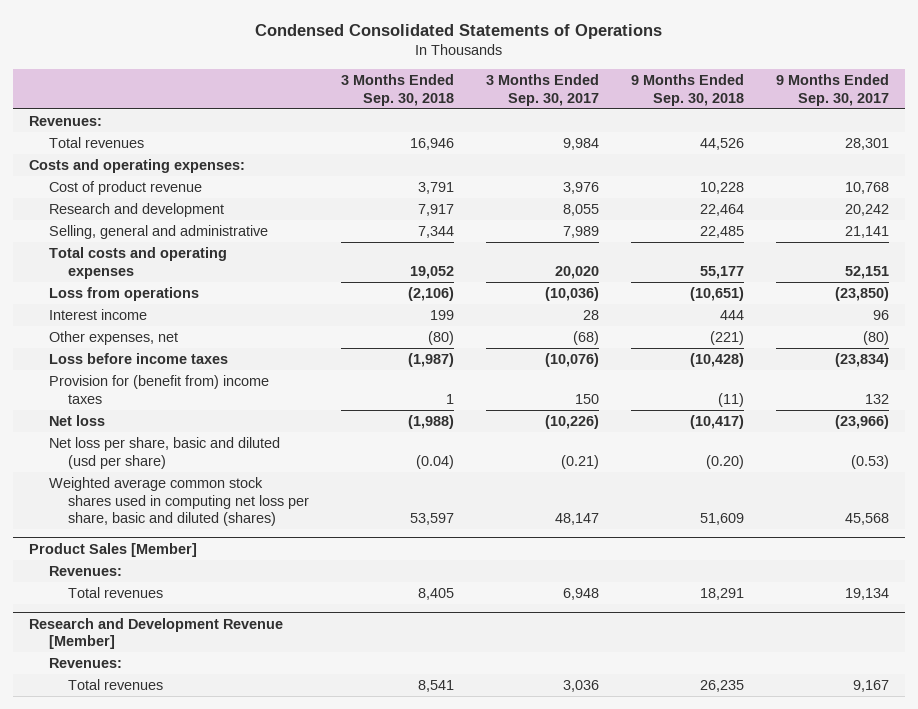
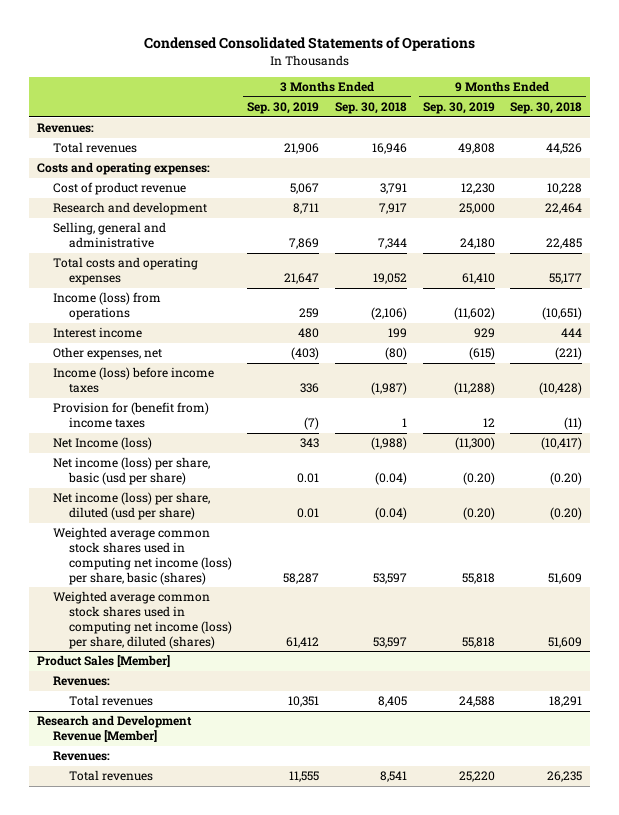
- | 3 Months Ended Sep. 30, 2018 | 3 Months Ended Sep. 30, 2017 | 9 Months Ended Sep. 30, 2018 | 9 Months Ended Sep. 30, 2017
+ | 3 Months Ended Sep. 30, 2019 | 3 Months Ended Sep. 30, 2018 | 9 Months Ended Sep. 30, 2019 | 9 Months Ended Sep. 30, 2018
- Loss from operations | (2,106) | (10,036) | (10,651) | (23,850)
+ Income (loss) from operations | 259 | (2,106) | (11,602) | (10,651)
- Loss before income taxes | (1,987) | (10,076) | (10,428) | (23,834)
+ Income (loss) before income taxes | 336 | (1,987) | (11,288) | (10,428)
- Net loss | (1,988) | (10,226) | (10,417) | (23,966)
- Net loss per share, basic and diluted (usd per share) | (0.04) | (0.21) | (0.20) | (0.53)
- Weighted average common stock shares used in computing net loss per share, basic and diluted (shares) | 53,597 | 48,147 | 51,609 | 45,568
+ Net Income (loss) | 343 | (1,988) | (11,300) | (10,417)
+ Net income (loss) per share, basic (usd per share) | 0.01 | (0.04) | (0.20) | (0.20)
+ Net income (loss) per share, diluted (usd per share) | 0.01 | (0.04) | (0.20) | (0.20)
+ Weighted average common stock shares used in computing net income (loss) per share, basic (shares) | 58,287 | 53,597 | 55,818 | 51,609
+ Weighted average common stock shares used in computing net income (loss) per share, diluted (shares) | 61,412 | 53,597 | 55,818 | 51,609

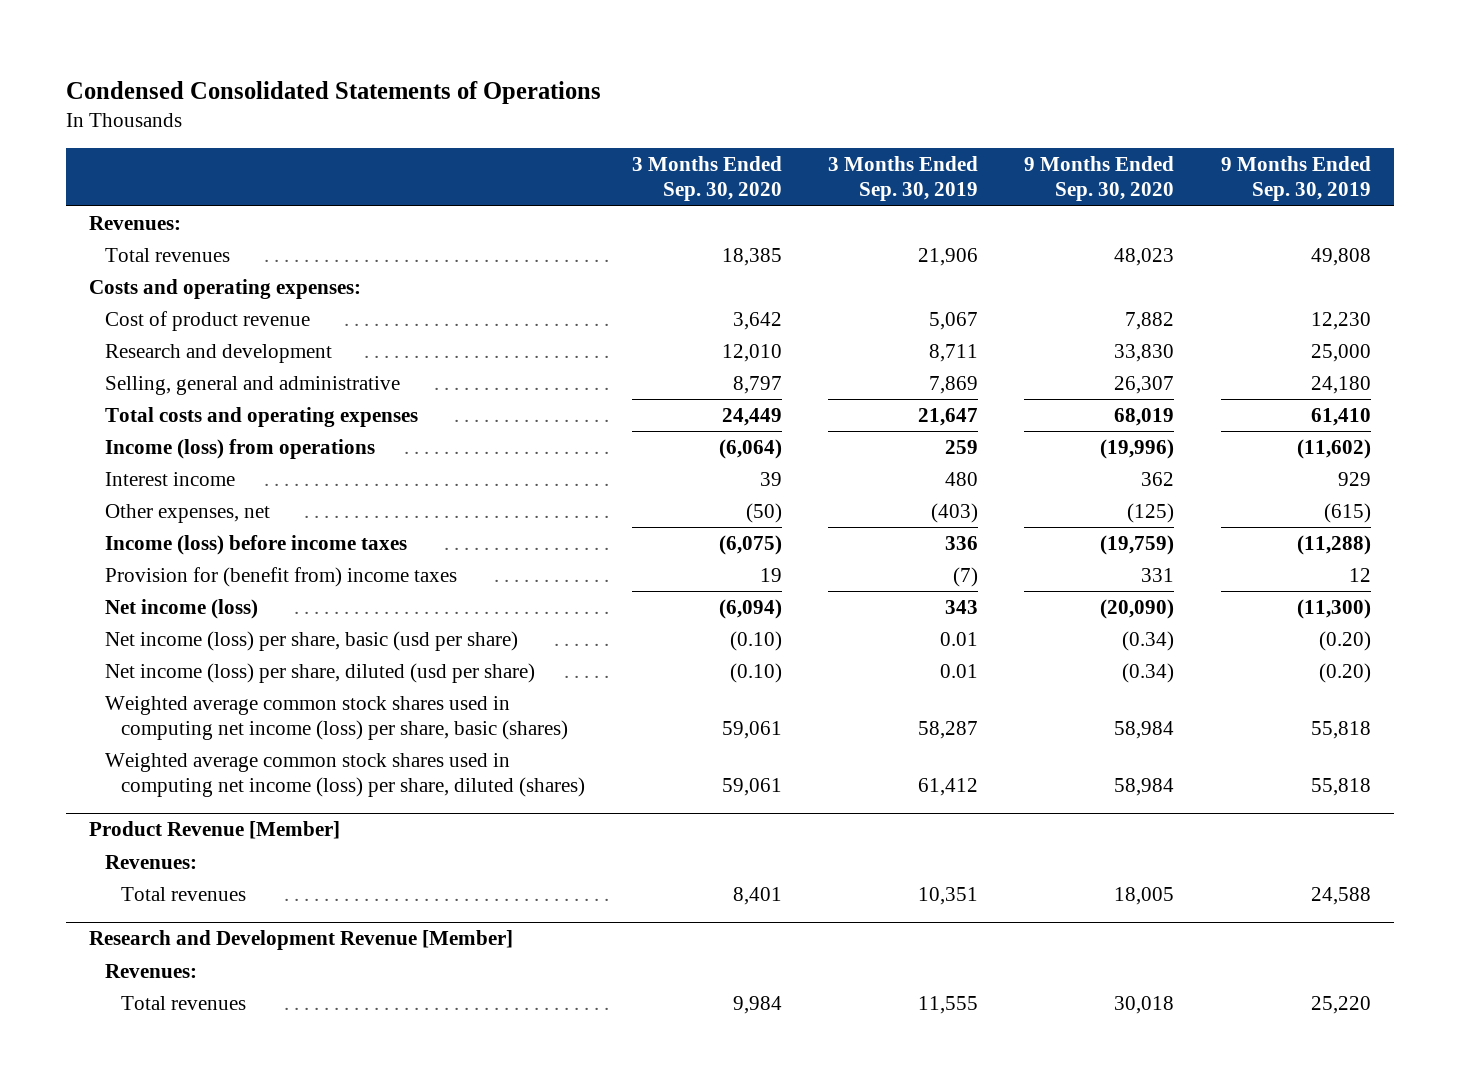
- | 3 Months Ended Sep. 30, 2019 | 3 Months Ended Sep. 30, 2018 | 9 Months Ended Sep. 30, 2019 | 9 Months Ended Sep. 30, 2018
+ | 3 Months Ended Sep. 30, 2020 | 3 Months Ended Sep. 30, 2019 | 9 Months Ended Sep. 30, 2020 | 9 Months Ended Sep. 30, 2019
- Net Income (loss) | 343 | (1,988) | (11,300) | (10,417)
+ Net income (loss) | (6,094) | 343 | (20,090) | (11,300)
- Product Sales [Member]
+ Product Revenue [Member]

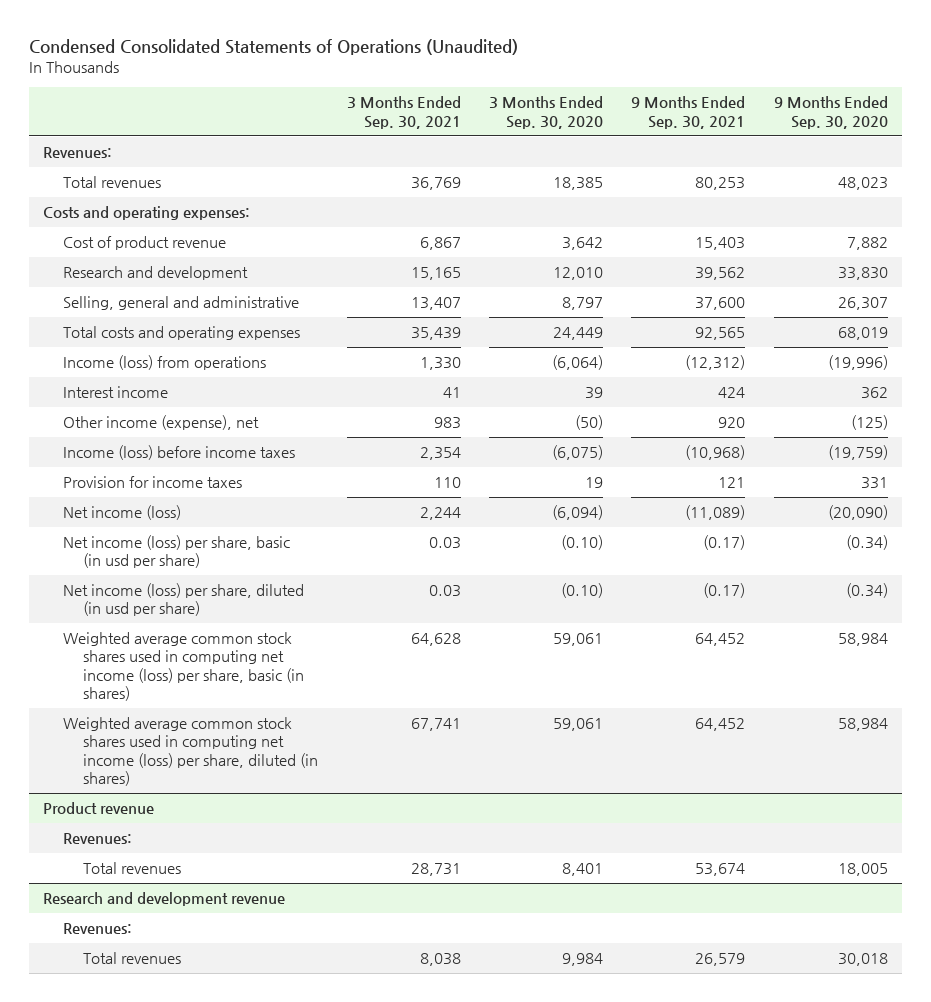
- Condensed Consolidated Statements of Operations
+ Condensed Consolidated Statements of Operations (Unaudited)
- | 3 Months Ended Sep. 30, 2020 | 3 Months Ended Sep. 30, 2019 | 9 Months Ended Sep. 30, 2020 | 9 Months Ended Sep. 30, 2019
+ | 3 Months Ended Sep. 30, 2021 | 3 Months Ended Sep. 30, 2020 | 9 Months Ended Sep. 30, 2021 | 9 Months Ended Sep. 30, 2020
- Other expenses, net | (50) | (403) | (125) | (615)
+ Other income (expense), net | 983 | (50) | 920 | (125)
- Provision for (benefit from) income taxes | 19 | (7) | 331 | 12
+ Provision for income taxes | 110 | 19 | 121 | 331
- Net income (loss) per share, basic (usd per share) | (0.10) | 0.01 | (0.34) | (0.20)
- Net income (loss) per share, diluted (usd per share) | (0.10) | 0.01 | (0.34) | (0.20)
- Weighted average common stock shares used in computing net income (loss) per share, basic (shares) | 59,061 | 58,287 | 58,984 | 55,818
- Weighted average common stock shares used in computing net income (loss) per share, diluted (shares) | 59,061 | 61,412 | 58,984 | 55,818
- Product Revenue [Member]
+ Net income (loss) per share, basic (in usd per share) | 0.03 | (0.10) | (0.17) | (0.34)
+ Net income (loss) per share, diluted (in usd per share) | 0.03 | (0.10) | (0.17) | (0.34)
+ Weighted average common stock shares used in computing net income (loss) per share, basic (in shares) | 64,628 | 59,061 | 64,452 | 58,984
+ Weighted average common stock shares used in computing net income (loss) per share, diluted (in shares) | 67,741 | 59,061 | 64,452 | 58,984
+ Product revenue
- Research and Development Revenue [Member]
+ Research and development revenue

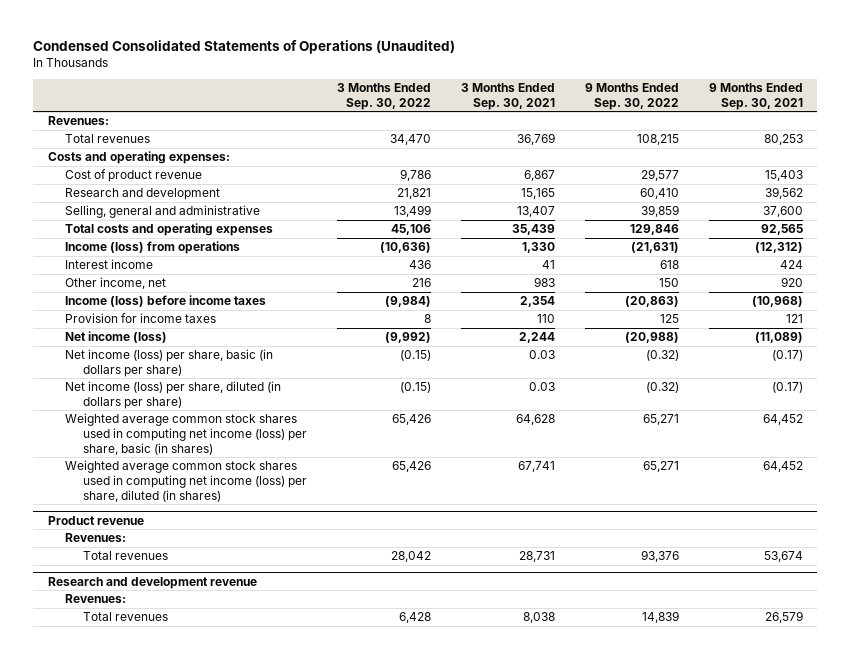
- | 3 Months Ended Sep. 30, 2021 | 3 Months Ended Sep. 30, 2020 | 9 Months Ended Sep. 30, 2021 | 9 Months Ended Sep. 30, 2020
+ | 3 Months Ended Sep. 30, 2022 | 3 Months Ended Sep. 30, 2021 | 9 Months Ended Sep. 30, 2022 | 9 Months Ended Sep. 30, 2021
- Other income (expense), net | 983 | (50) | 920 | (125)
+ Other income, net | 216 | 983 | 150 | 920
- Net income (loss) per share, basic (in usd per share) | 0.03 | (0.10) | (0.17) | (0.34)
- Net income (loss) per share, diluted (in usd per share) | 0.03 | (0.10) | (0.17) | (0.34)
+ Net income (loss) per share, basic (in dollars per share) | (0.15) | 0.03 | (0.32) | (0.17)
+ Net income (loss) per share, diluted (in dollars per share) | (0.15) | 0.03 | (0.32) | (0.17)

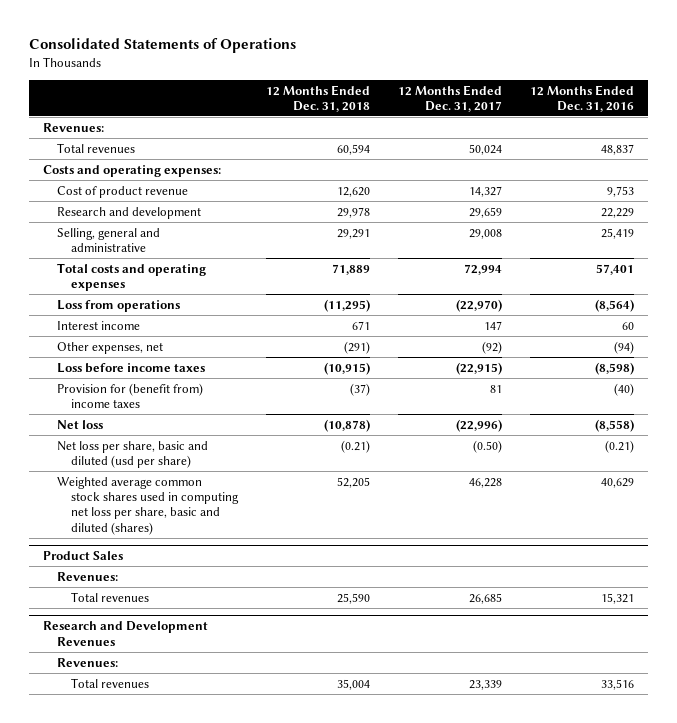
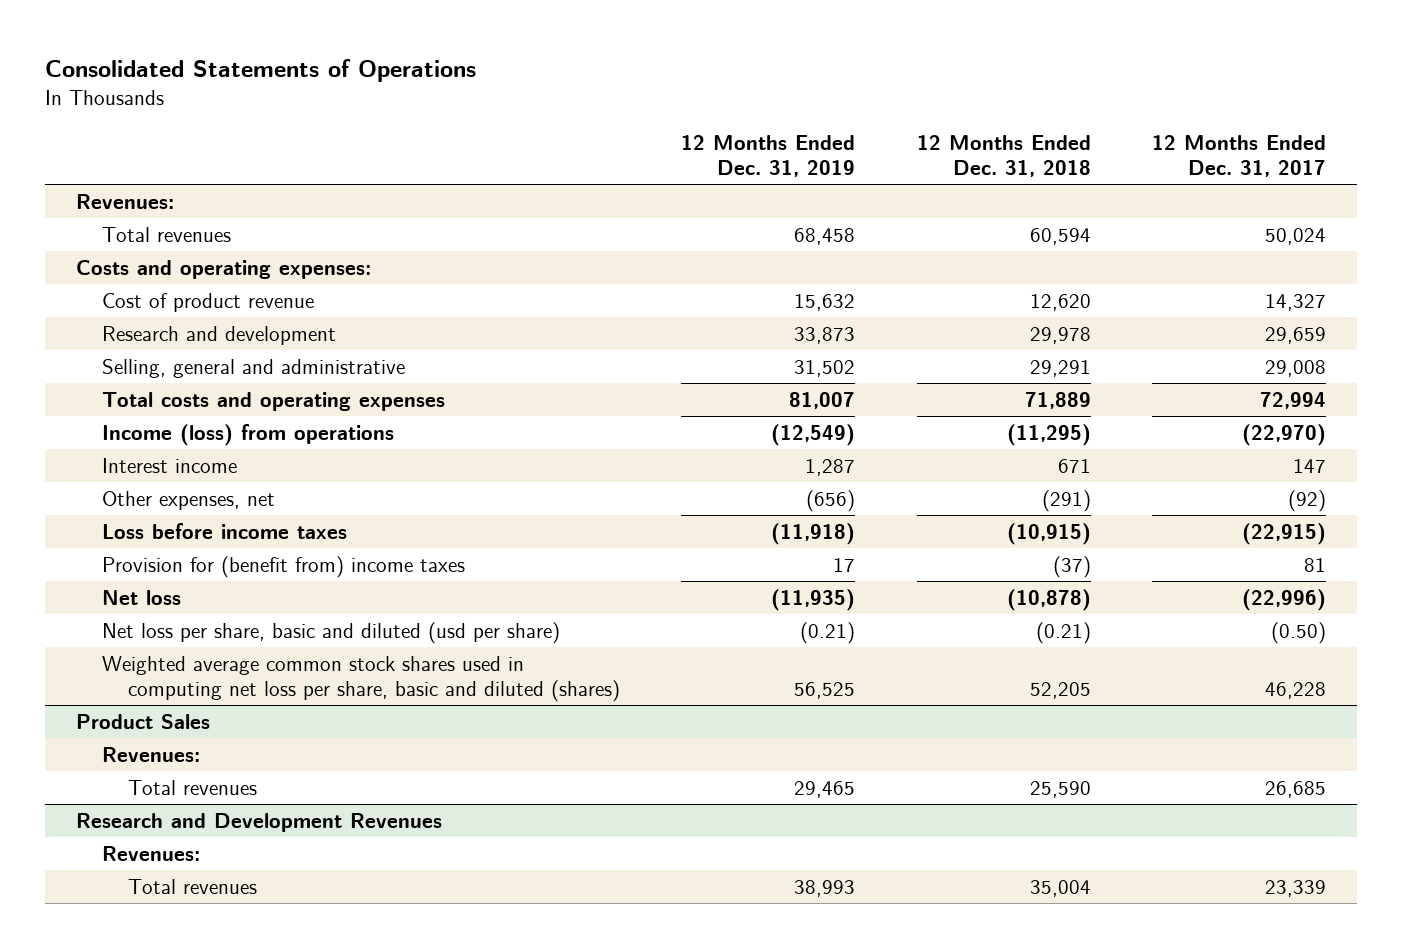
- | 12 Months Ended Dec. 31, 2018 | 12 Months Ended Dec. 31, 2017 | 12 Months Ended Dec. 31, 2016
+ | 12 Months Ended Dec. 31, 2019 | 12 Months Ended Dec. 31, 2018 | 12 Months Ended Dec. 31, 2017
- Loss from operations | (11,295) | (22,970) | (8,564)
+ Income (loss) from operations | (12,549) | (11,295) | (22,970)

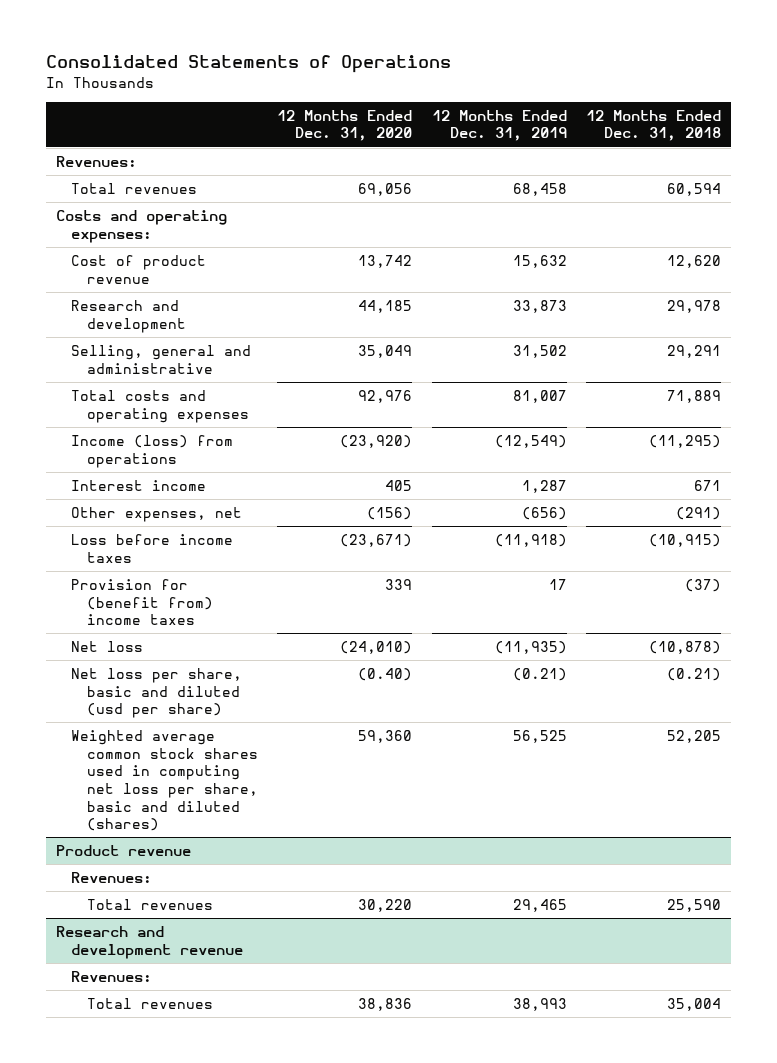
- | 12 Months Ended Dec. 31, 2019 | 12 Months Ended Dec. 31, 2018 | 12 Months Ended Dec. 31, 2017
+ | 12 Months Ended Dec. 31, 2020 | 12 Months Ended Dec. 31, 2019 | 12 Months Ended Dec. 31, 2018
- Product Sales
+ Product revenue
- Research and Development Revenues
+ Research and development revenue

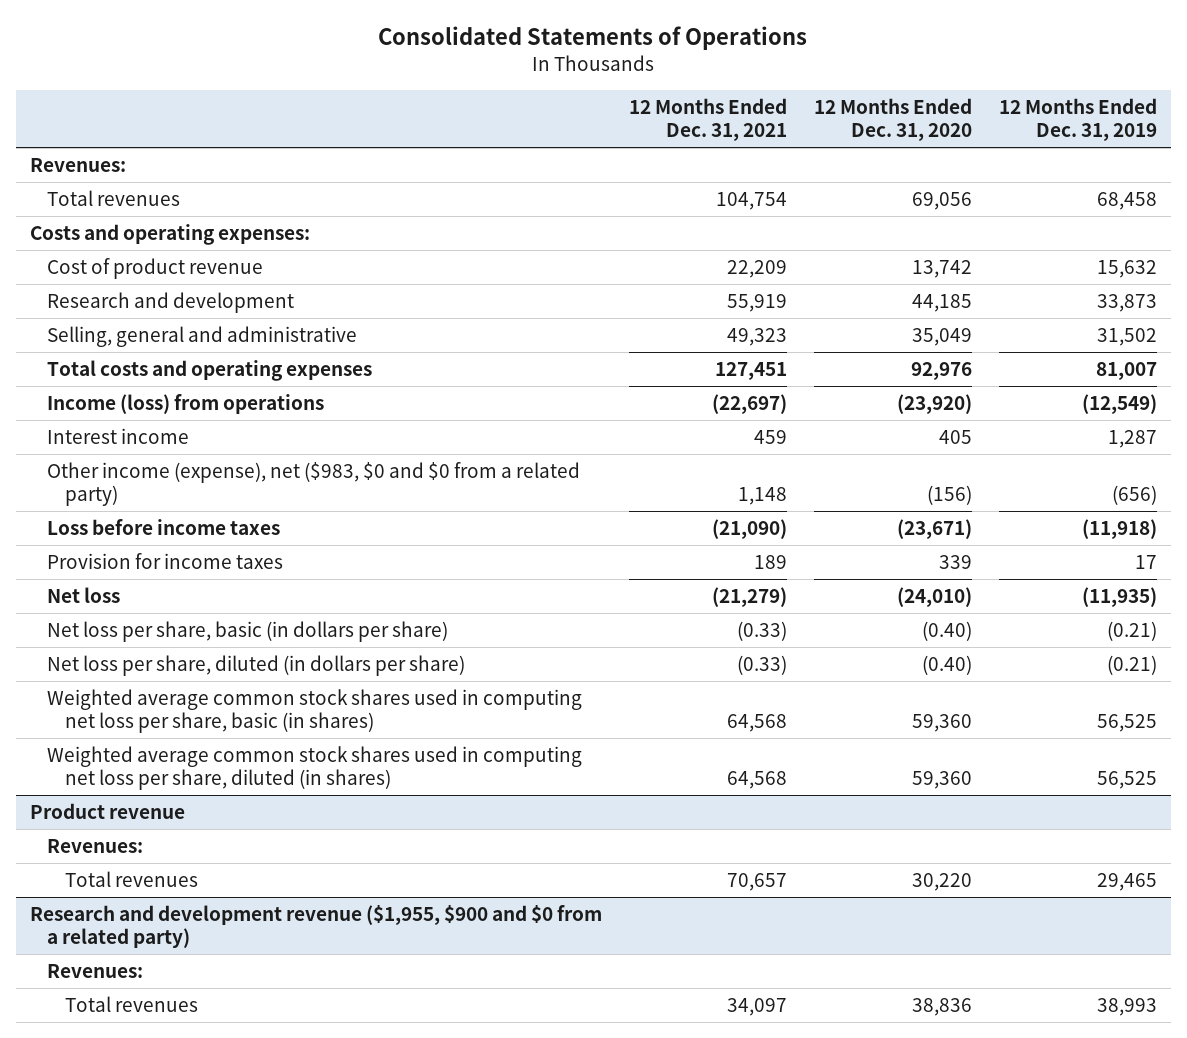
- | 12 Months Ended Dec. 31, 2020 | 12 Months Ended Dec. 31, 2019 | 12 Months Ended Dec. 31, 2018
+ | 12 Months Ended Dec. 31, 2021 | 12 Months Ended Dec. 31, 2020 | 12 Months Ended Dec. 31, 2019
- Other expenses, net | (156) | (656) | (291)
+ Other income (expense), net ($983, $0 and $0 from a related party) | 1,148 | (156) | (656)
- Provision for (benefit from) income taxes | 339 | 17 | (37)
+ Provision for income taxes | 189 | 339 | 17
- Net loss per share, basic and diluted (usd per share) | (0.40) | (0.21) | (0.21)
- Weighted average common stock shares used in computing net loss per share, basic and diluted (shares) | 59,360 | 56,525 | 52,205
+ Net loss per share, basic (in dollars per share) | (0.33) | (0.40) | (0.21)
+ Net loss per share, diluted (in dollars per share) | (0.33) | (0.40) | (0.21)
+ Weighted average common stock shares used in computing net loss per share, basic (in shares) | 64,568 | 59,360 | 56,525
+ Weighted average common stock shares used in computing net loss per share, diluted (in shares) | 64,568 | 59,360 | 56,525
- Research and development revenue
+ Research and development revenue ($1,955, $900 and $0 from a related party)

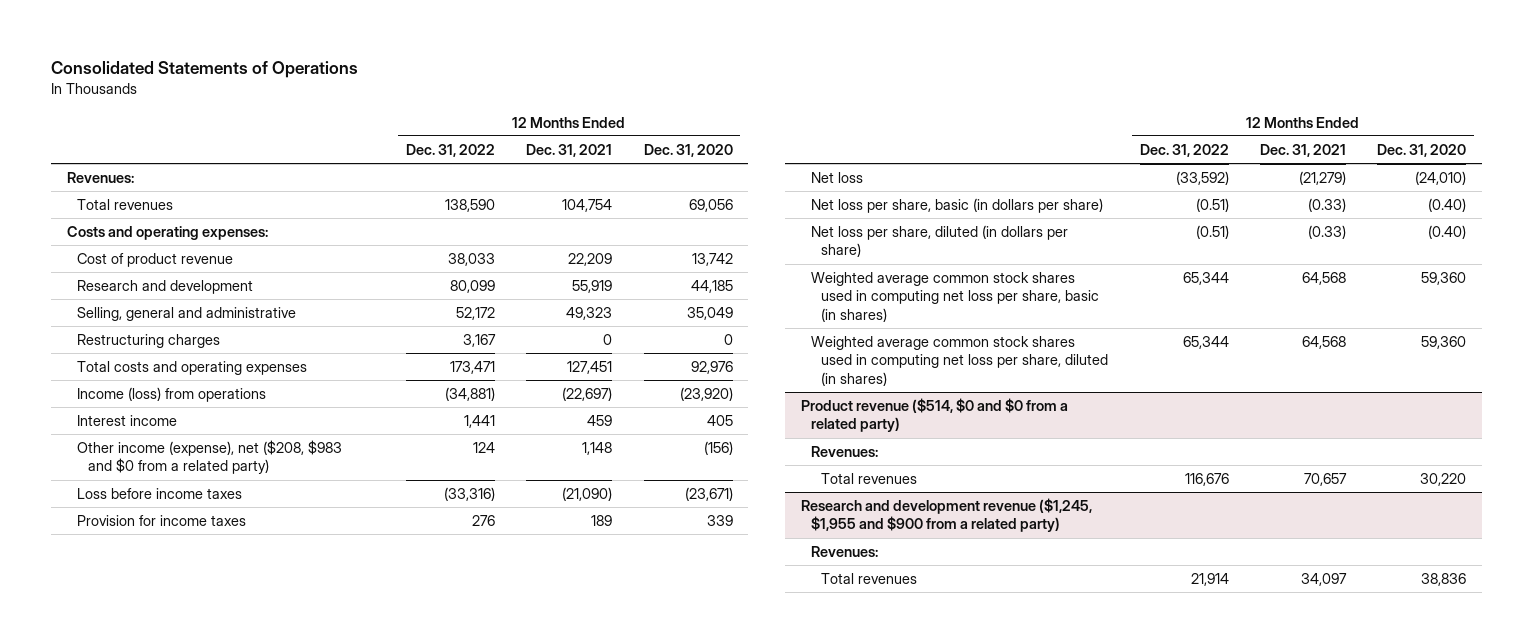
- | 12 Months Ended Dec. 31, 2021 | 12 Months Ended Dec. 31, 2020 | 12 Months Ended Dec. 31, 2019
+ | 12 Months Ended Dec. 31, 2022 | 12 Months Ended Dec. 31, 2021 | 12 Months Ended Dec. 31, 2020
+ Restructuring charges | 3,167 | 0 | 0
- Other income (expense), net ($983, $0 and $0 from a related party) | 1,148 | (156) | (656)
+ Other income (expense), net ($208, $983 and $0 from a related party) | 124 | 1,148 | (156)
- Product revenue
+ Product revenue ($514, $0 and $0 from a related party)
- Research and development revenue ($1,955, $900 and $0 from a related party)
+ Research and development revenue ($1,245, $1,955 and $900 from a related party)

